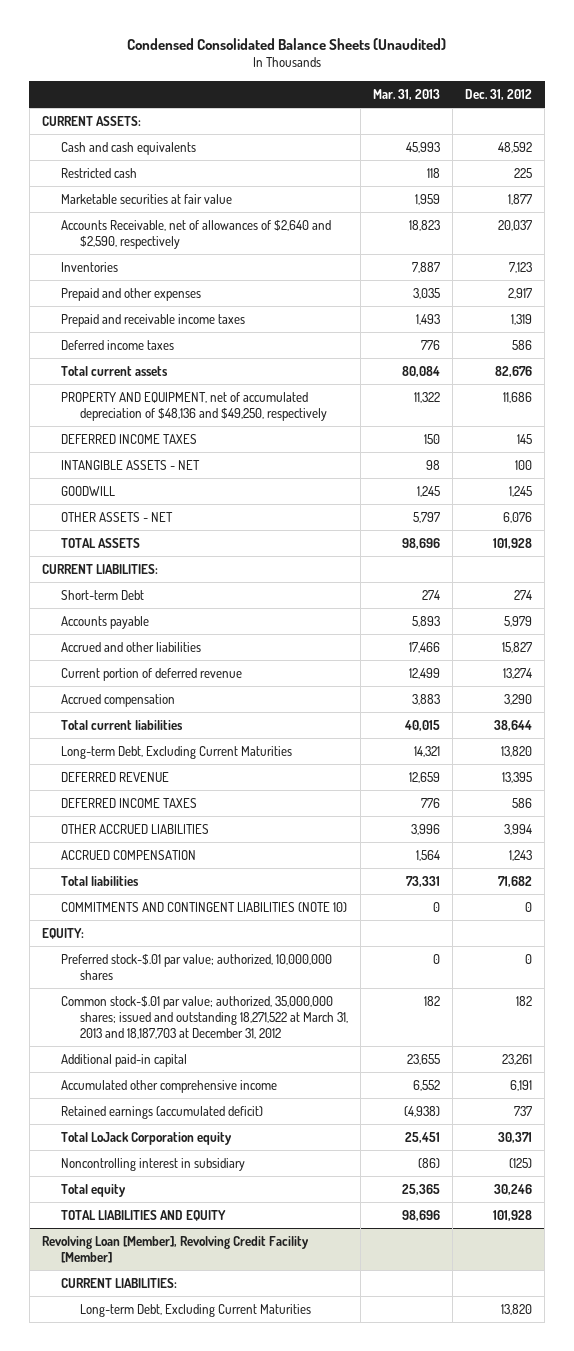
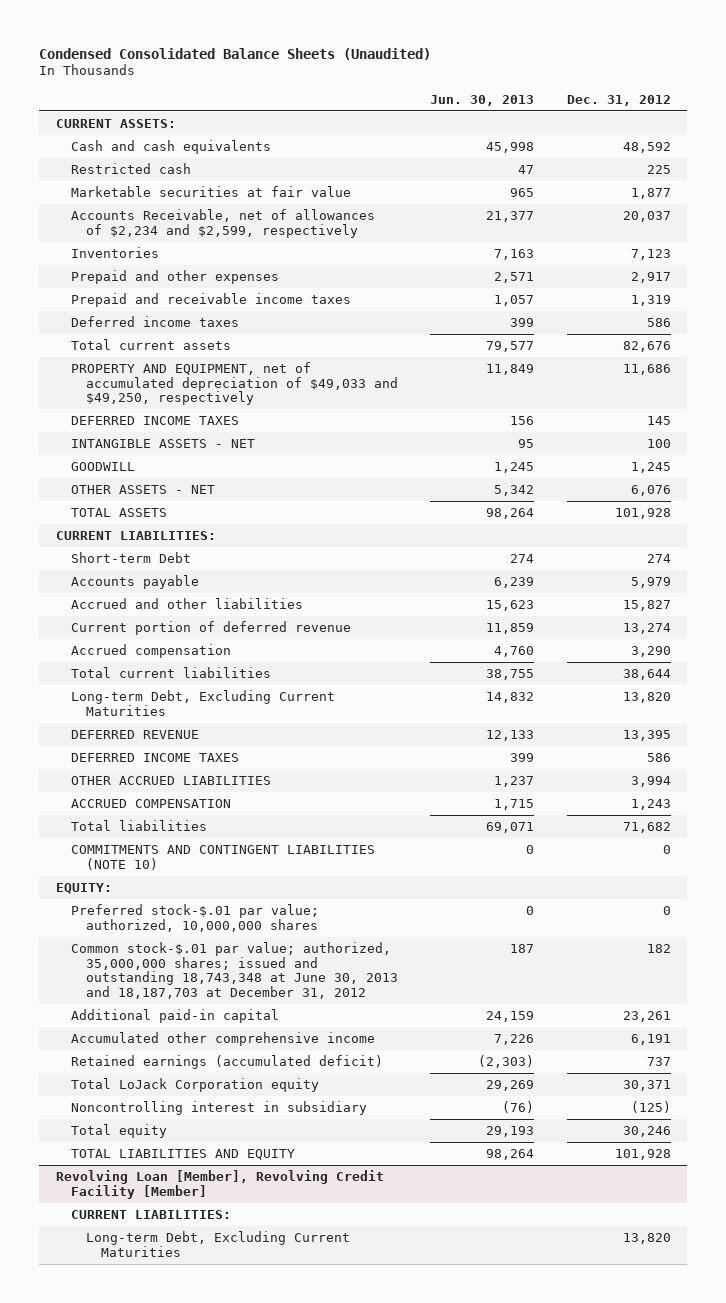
- | Mar. 31, 2013 | Dec. 31, 2012
+ | Jun. 30, 2013 | Dec. 31, 2012
- Accounts Receivable, net of allowances of $2,640 and $2,590, respectively | 18,823 | 20,037
+ Accounts Receivable, net of allowances of $2,234 and $2,599, respectively | 21,377 | 20,037
- PROPERTY AND EQUIPMENT, net of accumulated depreciation of $48,136 and $49,250, respectively | 11,322 | 11,686
+ PROPERTY AND EQUIPMENT, net of accumulated depreciation of $49,033 and $49,250, respectively | 11,849 | 11,686
- Common stock-$.01 par value; authorized, 35,000,000 shares; issued and outstanding 18,271,522 at March 31, 2013 and 18,187,703 at December 31, 2012 | 182 | 182
+ Common stock-$.01 par value; authorized, 35,000,000 shares; issued and outstanding 18,743,348 at June 30, 2013 and 18,187,703 at December 31, 2012 | 187 | 182

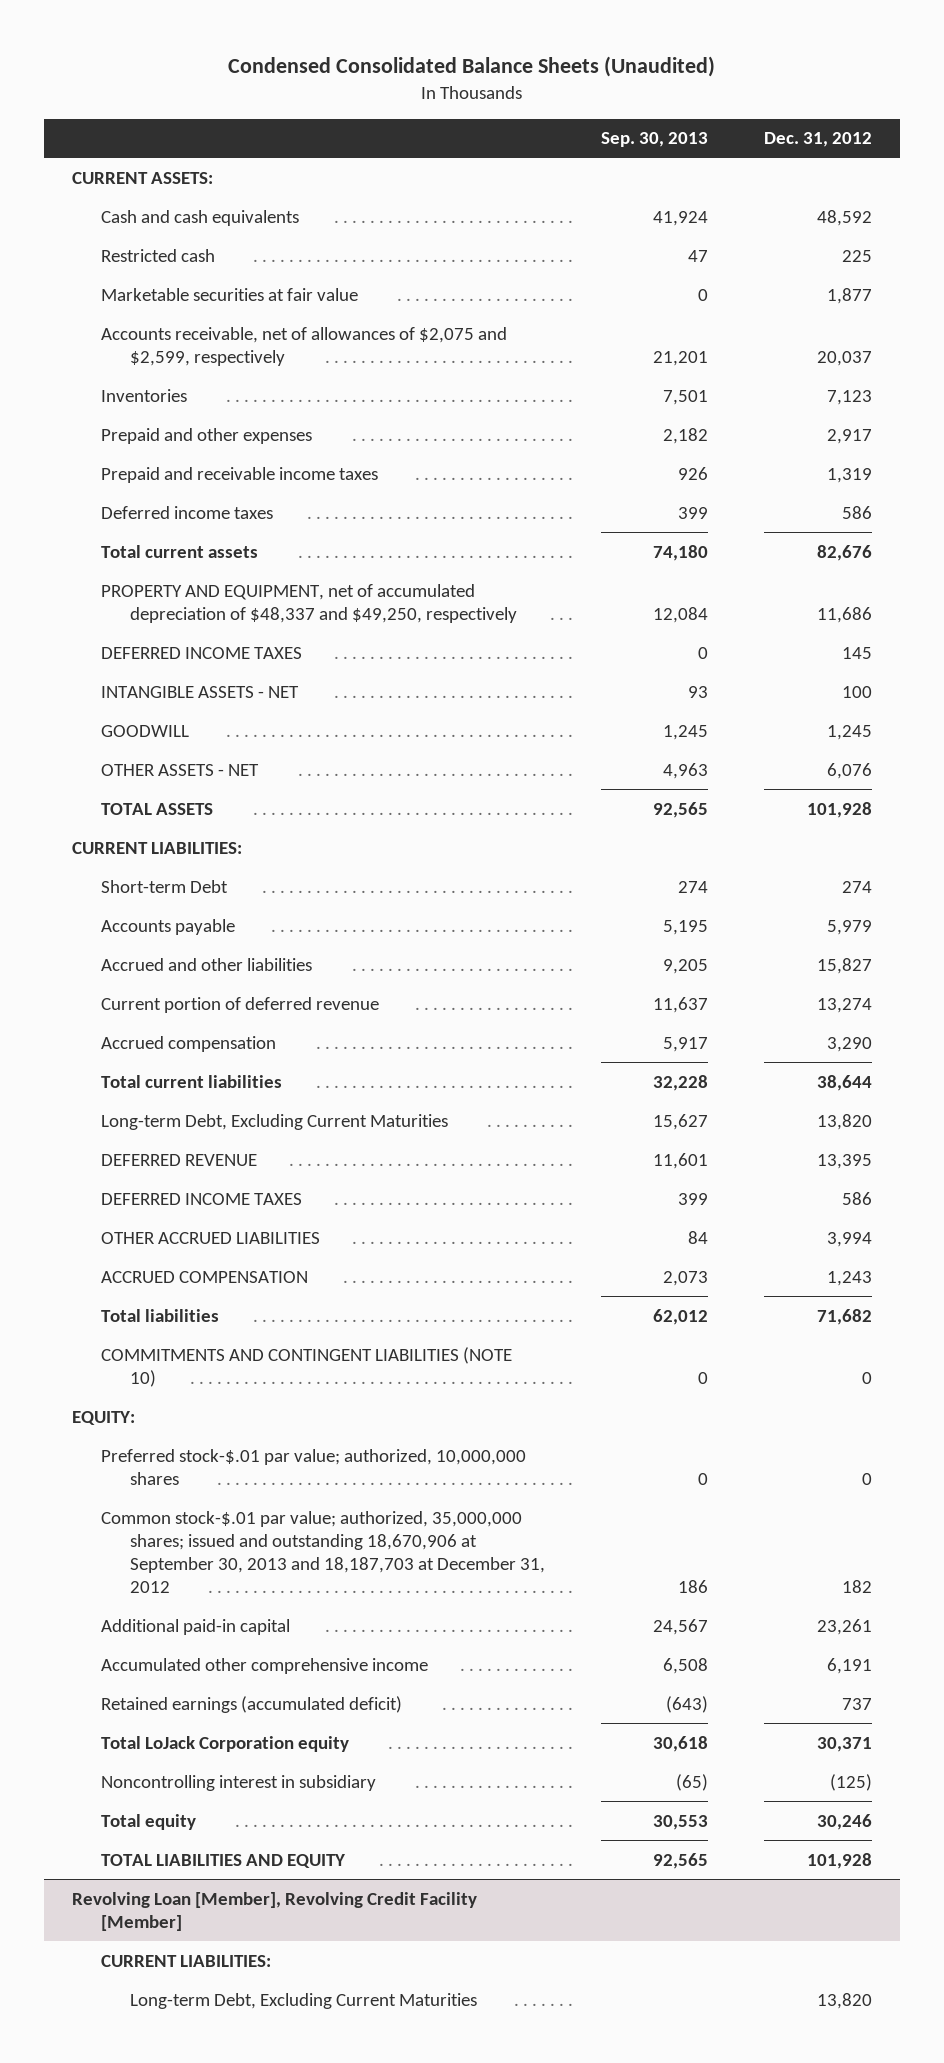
- | Jun. 30, 2013 | Dec. 31, 2012
+ | Sep. 30, 2013 | Dec. 31, 2012
- Accounts Receivable, net of allowances of $2,234 and $2,599, respectively | 21,377 | 20,037
+ Accounts receivable, net of allowances of $2,075 and $2,599, respectively | 21,201 | 20,037
- PROPERTY AND EQUIPMENT, net of accumulated depreciation of $49,033 and $49,250, respectively | 11,849 | 11,686
+ PROPERTY AND EQUIPMENT, net of accumulated depreciation of $48,337 and $49,250, respectively | 12,084 | 11,686
- Common stock-$.01 par value; authorized, 35,000,000 shares; issued and outstanding 18,743,348 at June 30, 2013 and 18,187,703 at December 31, 2012 | 187 | 182
+ Common stock-$.01 par value; authorized, 35,000,000 shares; issued and outstanding 18,670,906 at September 30, 2013 and 18,187,703 at December 31, 2012 | 186 | 182

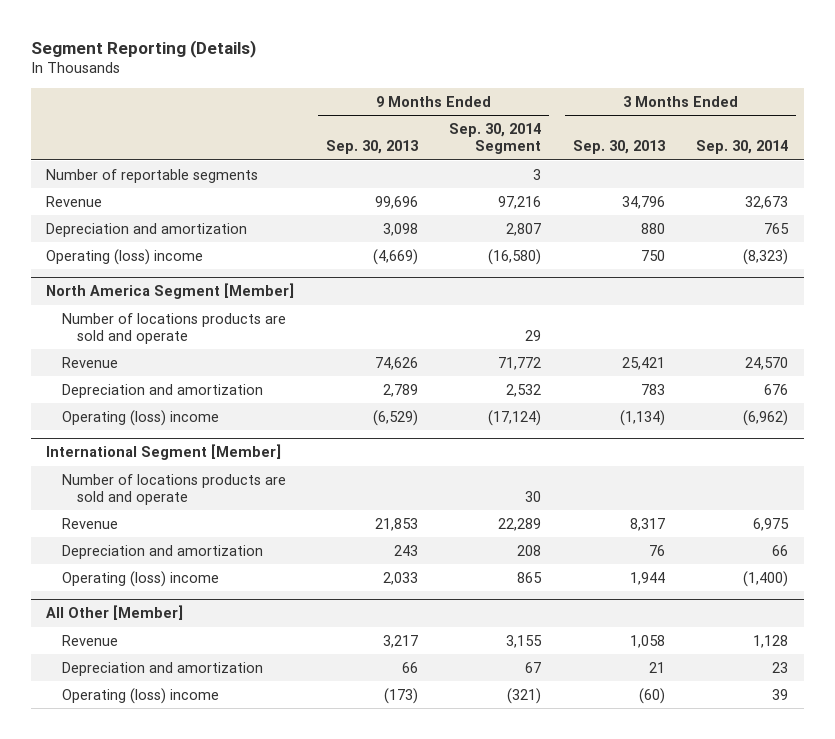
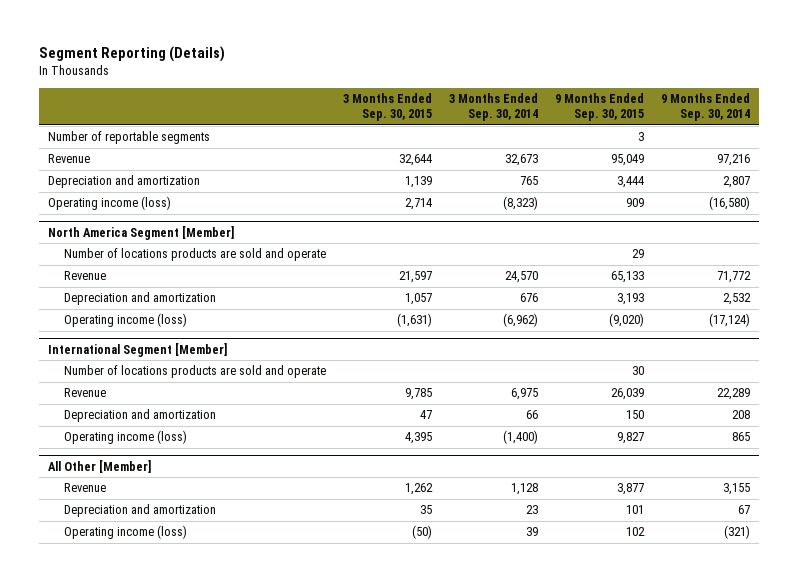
- | 9 Months Ended Sep. 30, 2013 | 9 Months Ended Sep. 30, 2014 Segment | 3 Months Ended Sep. 30, 2013 | 3 Months Ended Sep. 30, 2014
+ | 3 Months Ended Sep. 30, 2015 | 3 Months Ended Sep. 30, 2014 | 9 Months Ended Sep. 30, 2015 | 9 Months Ended Sep. 30, 2014
- Operating (loss) income | (4,669) | (16,580) | 750 | (8,323)
+ Operating income (loss) | 2,714 | (8,323) | 909 | (16,580)
@ North America Segment [Member]
- Operating (loss) income | (6,529) | (17,124) | (1,134) | (6,962)
+ Operating income (loss) | (1,631) | (6,962) | (9,020) | (17,124)
@ International Segment [Member]
- Operating (loss) income | 2,033 | 865 | 1,944 | (1,400)
+ Operating income (loss) | 4,395 | (1,400) | 9,827 | 865
@ All Other [Member]
- Operating (loss) income | (173) | (321) | (60) | 39
+ Operating income (loss) | (50) | 39 | 102 | (321)

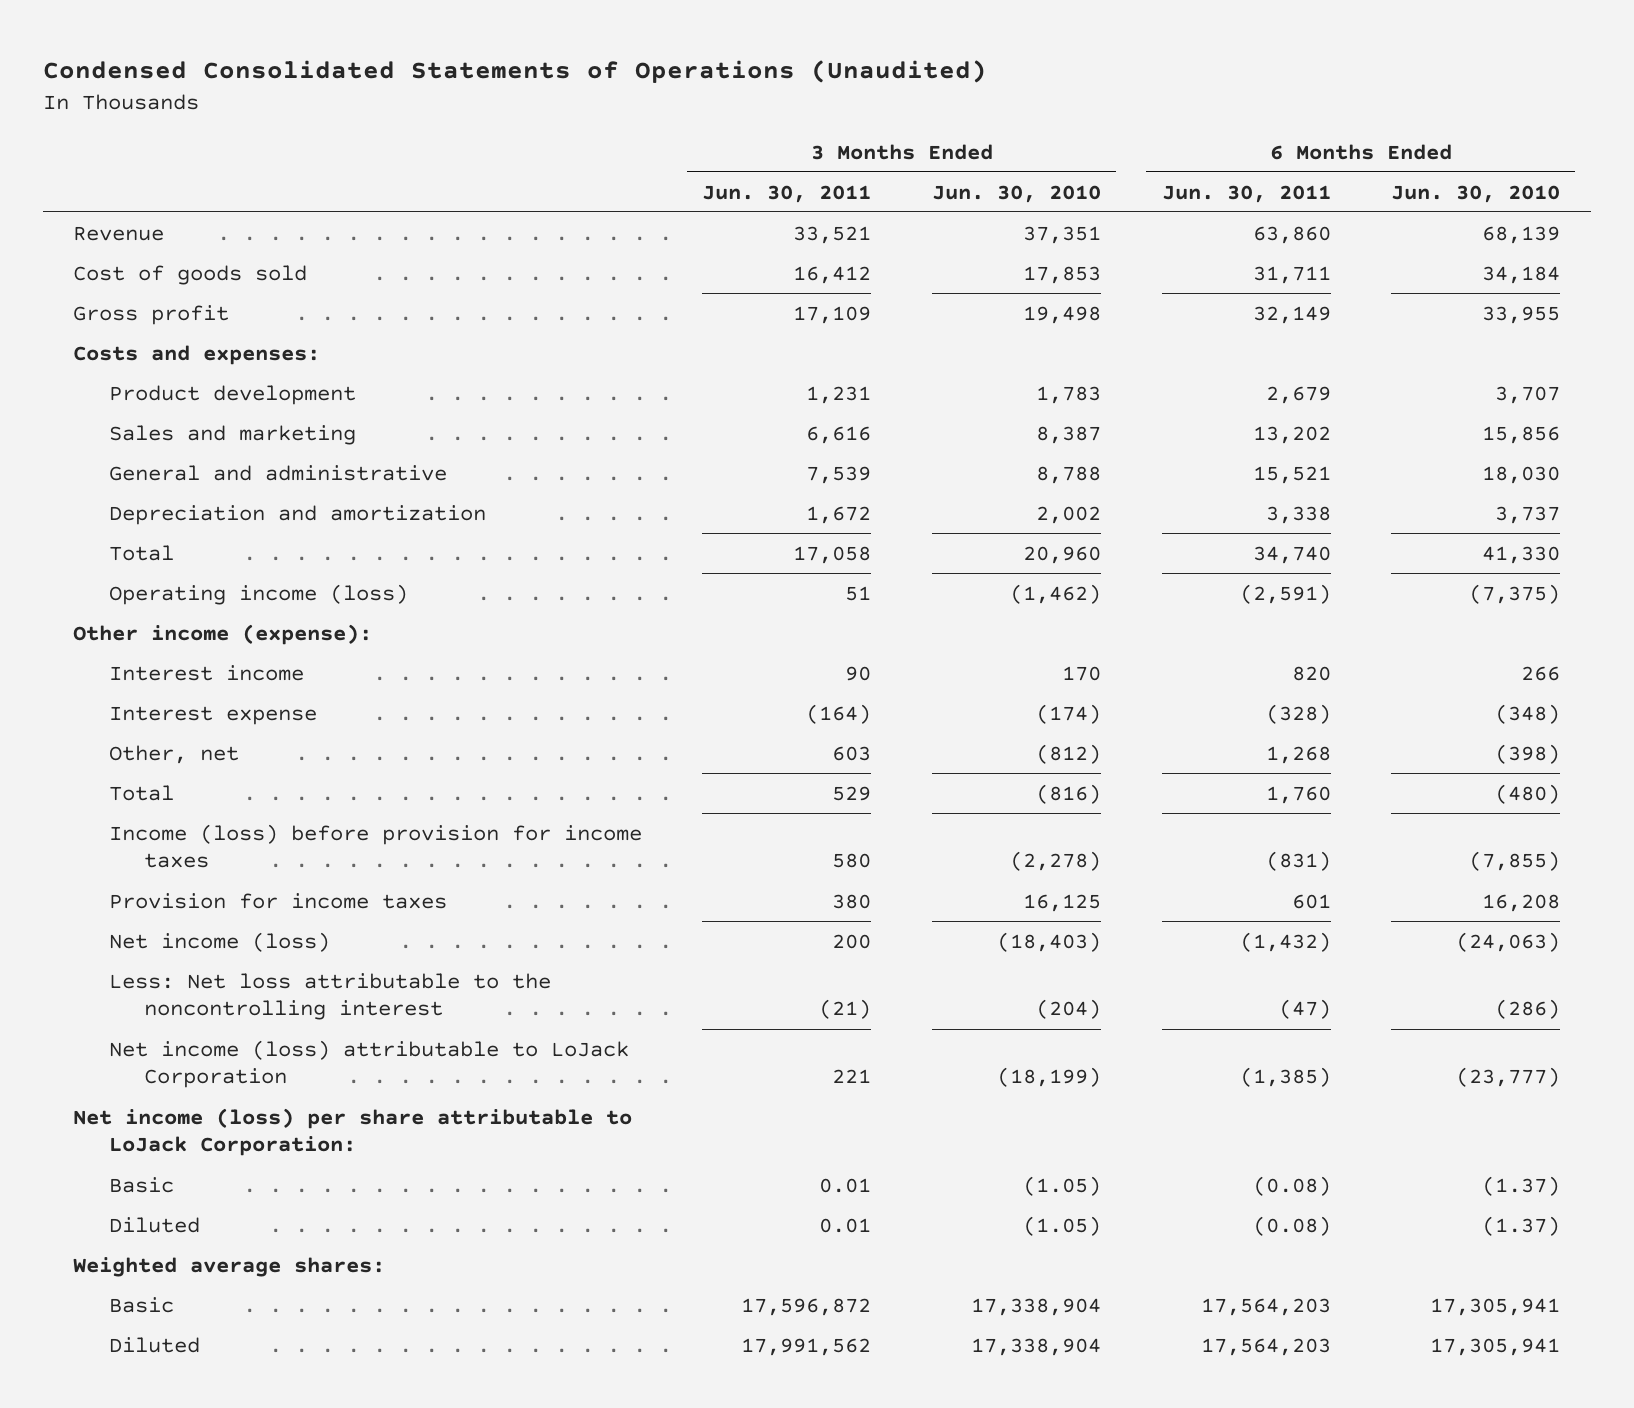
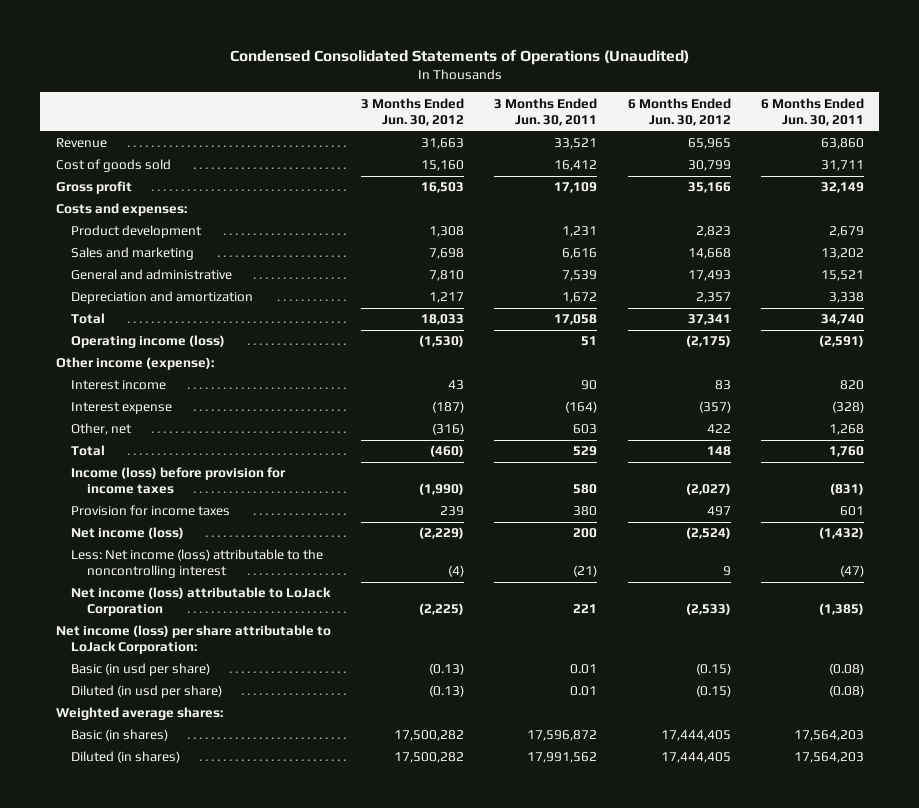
- | 3 Months Ended Jun. 30, 2011 | 3 Months Ended Jun. 30, 2010 | 6 Months Ended Jun. 30, 2011 | 6 Months Ended Jun. 30, 2010
+ | 3 Months Ended Jun. 30, 2012 | 3 Months Ended Jun. 30, 2011 | 6 Months Ended Jun. 30, 2012 | 6 Months Ended Jun. 30, 2011
- Less: Net loss attributable to the noncontrolling interest | (21) | (204) | (47) | (286)
+ Less: Net income (loss) attributable to the noncontrolling interest | (4) | (21) | 9 | (47)
- Basic | 0.01 | (1.05) | (0.08) | (1.37)
- Diluted | 0.01 | (1.05) | (0.08) | (1.37)
+ Basic (in usd per share) | (0.13) | 0.01 | (0.15) | (0.08)
+ Diluted (in usd per share) | (0.13) | 0.01 | (0.15) | (0.08)
- Basic | 17,596,872 | 17,338,904 | 17,564,203 | 17,305,941
- Diluted | 17,991,562 | 17,338,904 | 17,564,203 | 17,305,941
+ Basic (in shares) | 17,500,282 | 17,596,872 | 17,444,405 | 17,564,203
+ Diluted (in shares) | 17,500,282 | 17,991,562 | 17,444,405 | 17,564,203

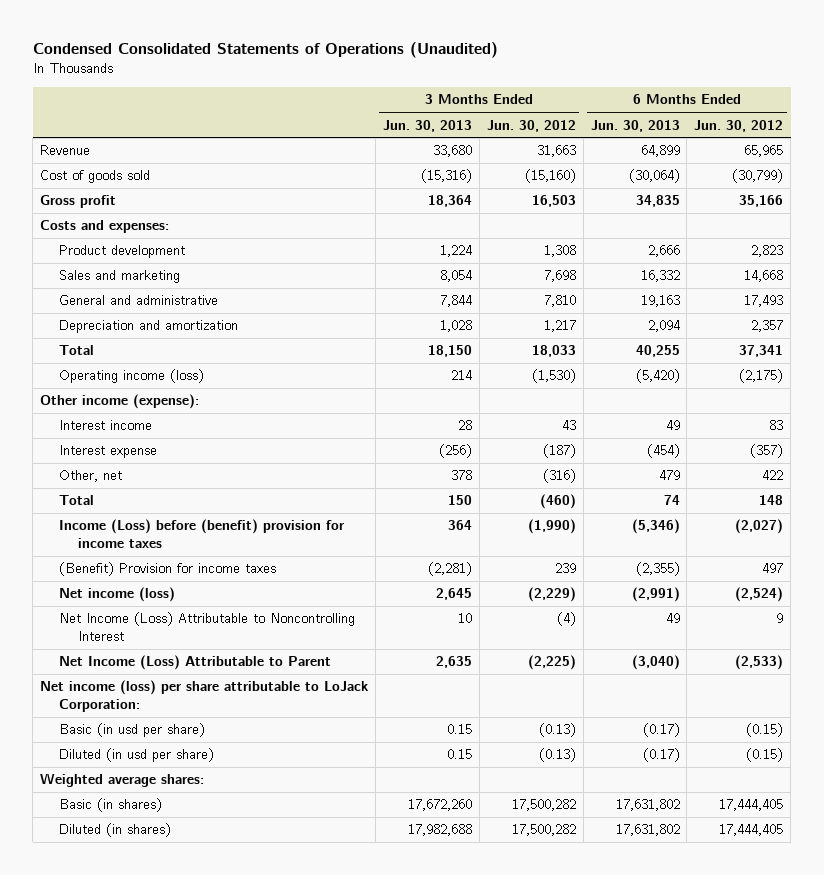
- | 3 Months Ended Jun. 30, 2012 | 3 Months Ended Jun. 30, 2011 | 6 Months Ended Jun. 30, 2012 | 6 Months Ended Jun. 30, 2011
+ | 3 Months Ended Jun. 30, 2013 | 3 Months Ended Jun. 30, 2012 | 6 Months Ended Jun. 30, 2013 | 6 Months Ended Jun. 30, 2012
- Cost of goods sold | 15,160 | 16,412 | 30,799 | 31,711
+ Cost of goods sold | (15,316) | (15,160) | (30,064) | (30,799)
- Income (loss) before provision for income taxes | (1,990) | 580 | (2,027) | (831)
- Provision for income taxes | 239 | 380 | 497 | 601
+ Income (Loss) before (benefit) provision for income taxes | 364 | (1,990) | (5,346) | (2,027)
+ (Benefit) Provision for income taxes | (2,281) | 239 | (2,355) | 497
- Less: Net income (loss) attributable to the noncontrolling interest | (4) | (21) | 9 | (47)
- Net income (loss) attributable to LoJack Corporation | (2,225) | 221 | (2,533) | (1,385)
+ Net Income (Loss) Attributable to Noncontrolling Interest | 10 | (4) | 49 | 9
+ Net Income (Loss) Attributable to Parent | 2,635 | (2,225) | (3,040) | (2,533)

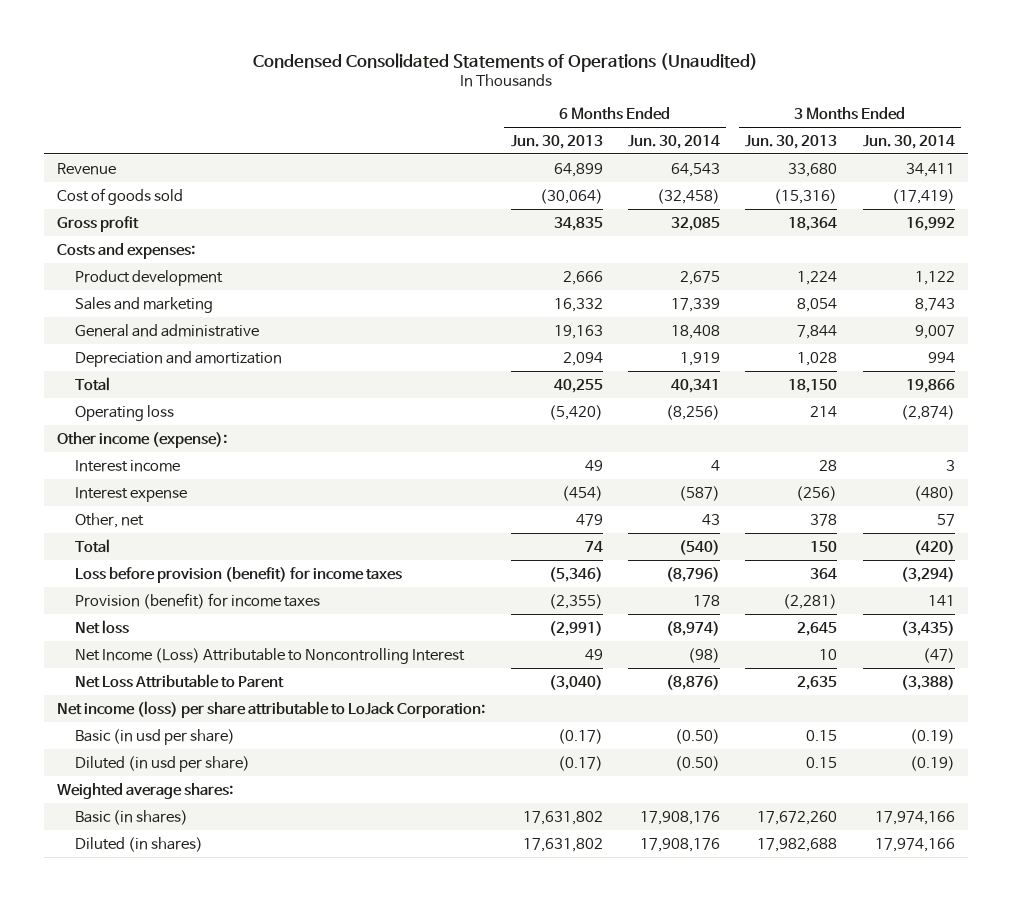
- | 3 Months Ended Jun. 30, 2013 | 3 Months Ended Jun. 30, 2012 | 6 Months Ended Jun. 30, 2013 | 6 Months Ended Jun. 30, 2012
+ | 6 Months Ended Jun. 30, 2013 | 6 Months Ended Jun. 30, 2014 | 3 Months Ended Jun. 30, 2013 | 3 Months Ended Jun. 30, 2014
- Operating income (loss) | 214 | (1,530) | (5,420) | (2,175)
+ Operating loss | (5,420) | (8,256) | 214 | (2,874)
- Income (Loss) before (benefit) provision for income taxes | 364 | (1,990) | (5,346) | (2,027)
- (Benefit) Provision for income taxes | (2,281) | 239 | (2,355) | 497
- Net income (loss) | 2,645 | (2,229) | (2,991) | (2,524)
+ Loss before provision (benefit) for income taxes | (5,346) | (8,796) | 364 | (3,294)
+ Provision (benefit) for income taxes | (2,355) | 178 | (2,281) | 141
+ Net loss | (2,991) | (8,974) | 2,645 | (3,435)
- Net Income (Loss) Attributable to Parent | 2,635 | (2,225) | (3,040) | (2,533)
+ Net Loss Attributable to Parent | (3,040) | (8,876) | 2,635 | (3,388)

